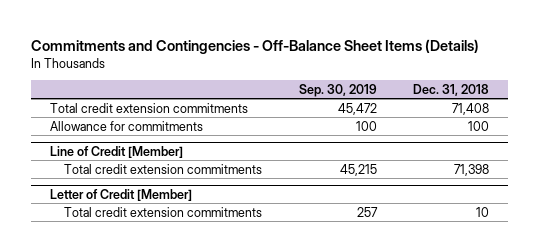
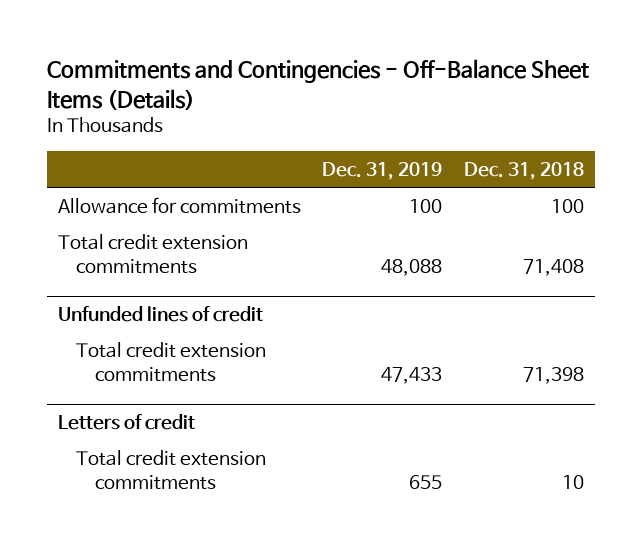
- | Sep. 30, 2019 | Dec. 31, 2018
+ | Dec. 31, 2019 | Dec. 31, 2018
- Line of Credit [Member]
moved down: Total credit extension commitments | 48,088 | 71,408
+ Unfunded lines of credit
- Letter of Credit [Member]
+ Letters of credit

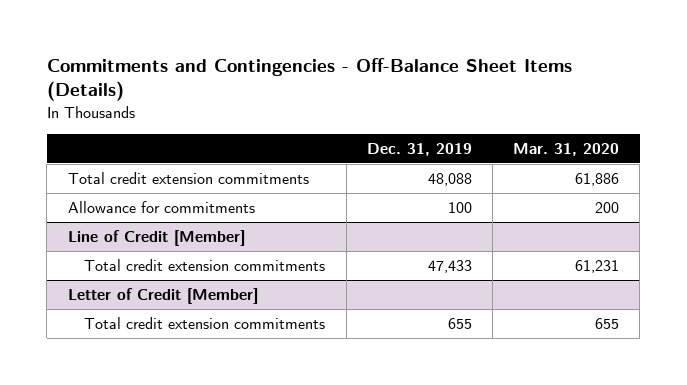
- | Dec. 31, 2019 | Dec. 31, 2018
+ | Dec. 31, 2019 | Mar. 31, 2020
- Unfunded lines of credit
moved down: Allowance for commitments | 100 | 200
+ Line of Credit [Member]
- Letters of credit
+ Letter of Credit [Member]

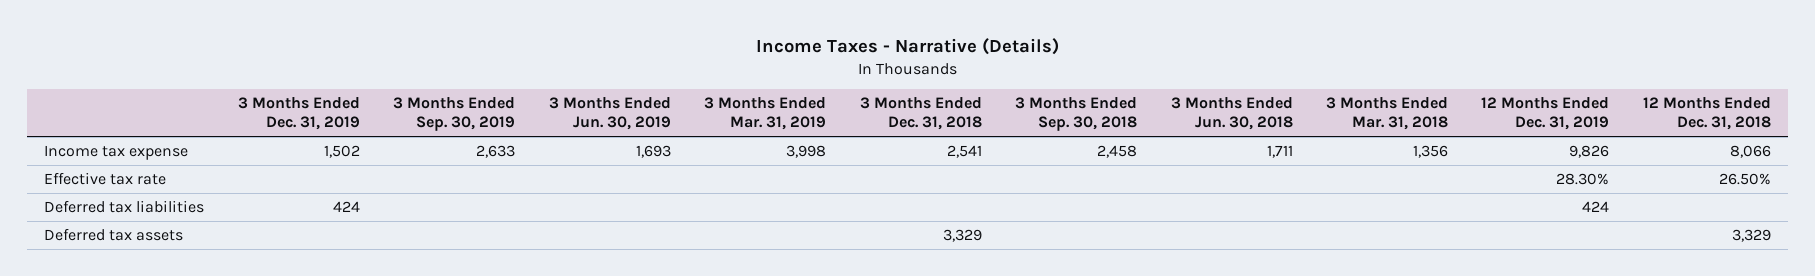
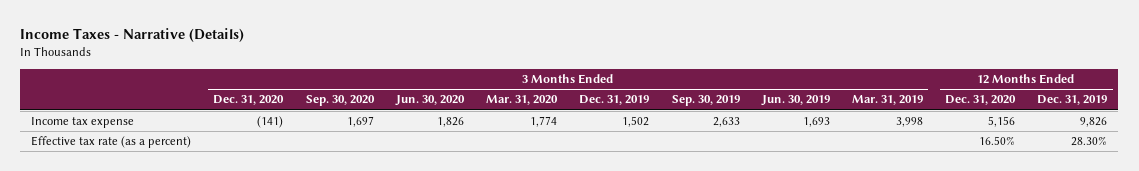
- | 3 Months Ended Dec. 31, 2019 | 3 Months Ended Sep. 30, 2019 | 3 Months Ended Jun. 30, 2019 | 3 Months Ended Mar. 31, 2019 | 3 Months Ended Dec. 31, 2018 | 3 Months Ended Sep. 30, 2018 | 3 Months Ended Jun. 30, 2018 | 3 Months Ended Mar. 31, 2018 | 12 Months Ended Dec. 31, 2019 | 12 Months Ended Dec. 31, 2018
+ | 3 Months Ended Dec. 31, 2020 | 3 Months Ended Sep. 30, 2020 | 3 Months Ended Jun. 30, 2020 | 3 Months Ended Mar. 31, 2020 | 3 Months Ended Dec. 31, 2019 | 3 Months Ended Sep. 30, 2019 | 3 Months Ended Jun. 30, 2019 | 3 Months Ended Mar. 31, 2019 | 12 Months Ended Dec. 31, 2020 | 12 Months Ended Dec. 31, 2019
- Effective tax rate | | | | | | | | | 28.30% | 26.50%
- Deferred tax liabilities | 424 | | | | | | | | 424 |
- Deferred tax assets | | | | | 3,329 | | | | | 3,329
+ Effective tax rate (as a percent) | | | | | | | | | 16.50% | 28.30%

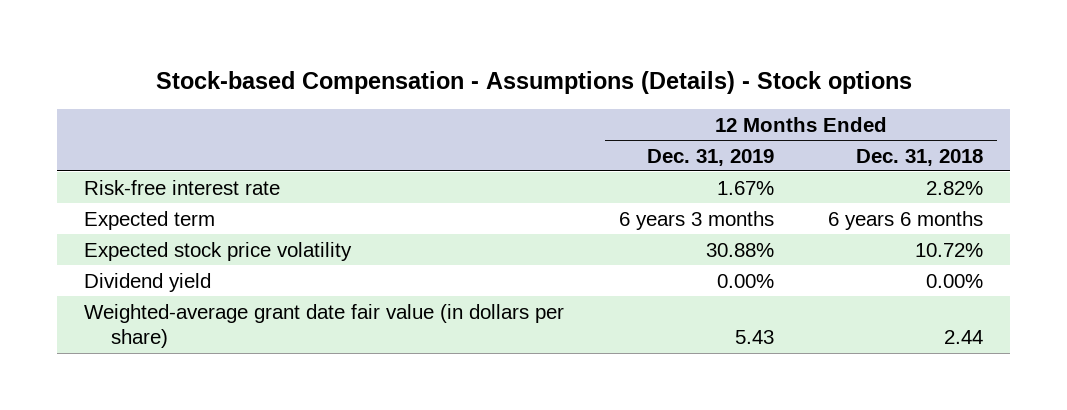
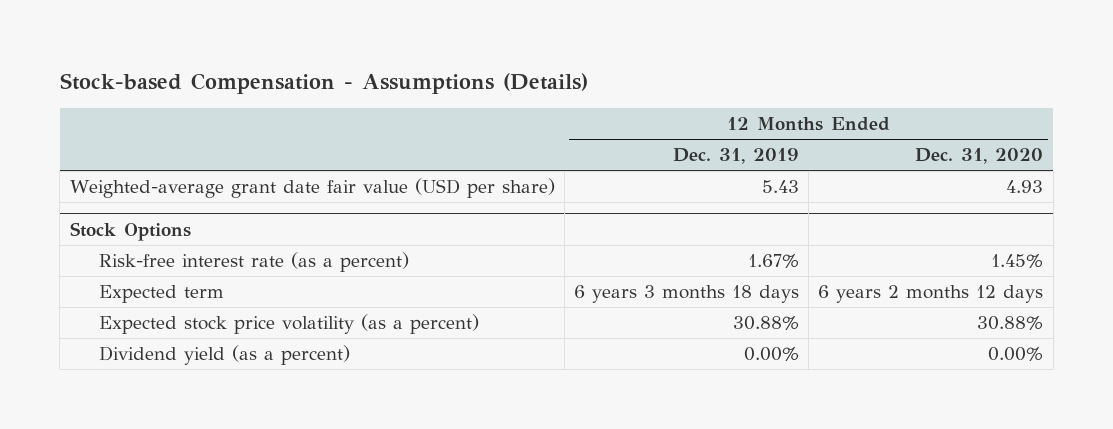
- Stock-based Compensation - Assumptions (Details) - Stock options
+ Stock-based Compensation - Assumptions (Details)
- | 12 Months Ended Dec. 31, 2019 | 12 Months Ended Dec. 31, 2018
+ | 12 Months Ended Dec. 31, 2019 | 12 Months Ended Dec. 31, 2020
- Risk-free interest rate | 1.67% | 2.82%
- Expected term | 6 years 3 months | 6 years 6 months
- Expected stock price volatility | 30.88% | 10.72%
- Dividend yield | 0.00% | 0.00%
- Weighted-average grant date fair value (in dollars per share) | 5.43 | 2.44
+ Weighted-average grant date fair value (USD per share) | 5.43 | 4.93
+ Stock Options
+ Risk-free interest rate (as a percent) | 1.67% | 1.45%
+ Expected term | 6 years 3 months 18 days | 6 years 2 months 12 days
+ Expected stock price volatility (as a percent) | 30.88% | 30.88%
+ Dividend yield (as a percent) | 0.00% | 0.00%

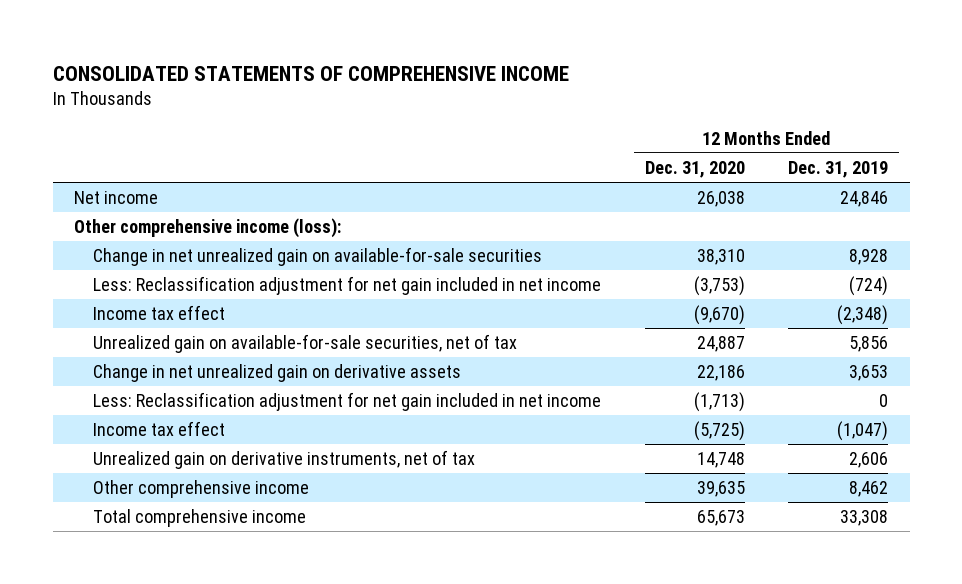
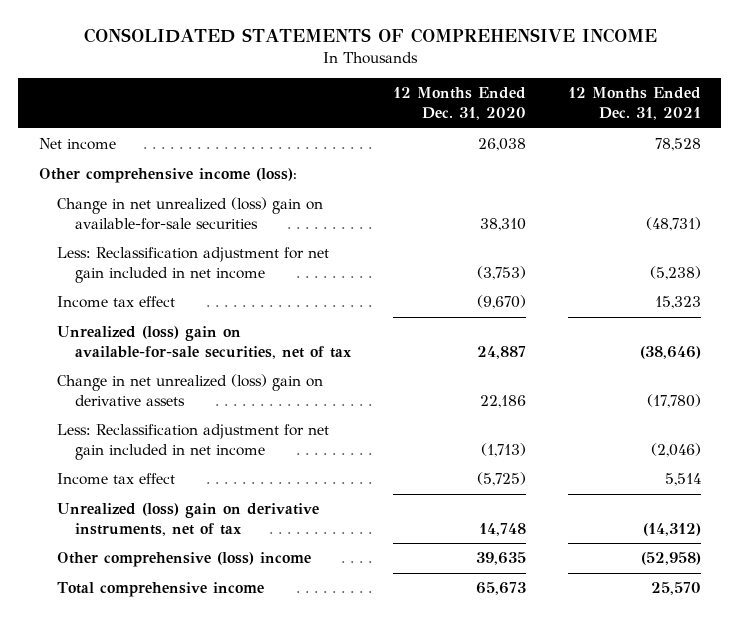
- | 12 Months Ended Dec. 31, 2020 | 12 Months Ended Dec. 31, 2019
+ | 12 Months Ended Dec. 31, 2020 | 12 Months Ended Dec. 31, 2021
- Change in net unrealized gain on available-for-sale securities | 38,310 | 8,928
+ Change in net unrealized (loss) gain on available-for-sale securities | 38,310 | (48,731)
- Unrealized gain on available-for-sale securities, net of tax | 24,887 | 5,856
- Change in net unrealized gain on derivative assets | 22,186 | 3,653
+ Unrealized (loss) gain on available-for-sale securities, net of tax | 24,887 | (38,646)
+ Change in net unrealized (loss) gain on derivative assets | 22,186 | (17,780)
- Unrealized gain on derivative instruments, net of tax | 14,748 | 2,606
- Other comprehensive income | 39,635 | 8,462
+ Unrealized (loss) gain on derivative instruments, net of tax | 14,748 | (14,312)
+ Other comprehensive (loss) income | 39,635 | (52,958)

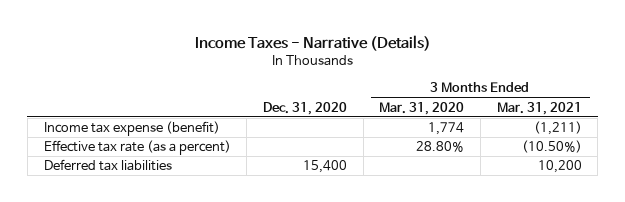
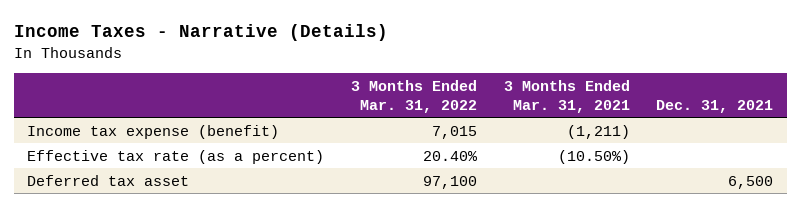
- | Dec. 31, 2020 | 3 Months Ended Mar. 31, 2020 | 3 Months Ended Mar. 31, 2021
+ | 3 Months Ended Mar. 31, 2022 | 3 Months Ended Mar. 31, 2021 | Dec. 31, 2021
- Deferred tax liabilities | 15,400 | | 10,200
+ Deferred tax asset | 97,100 | | 6,500

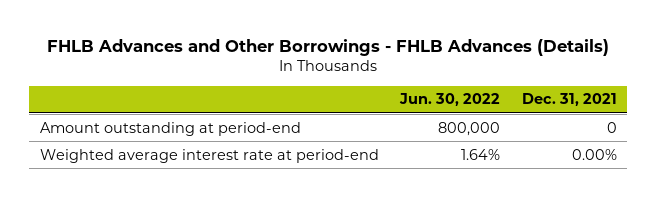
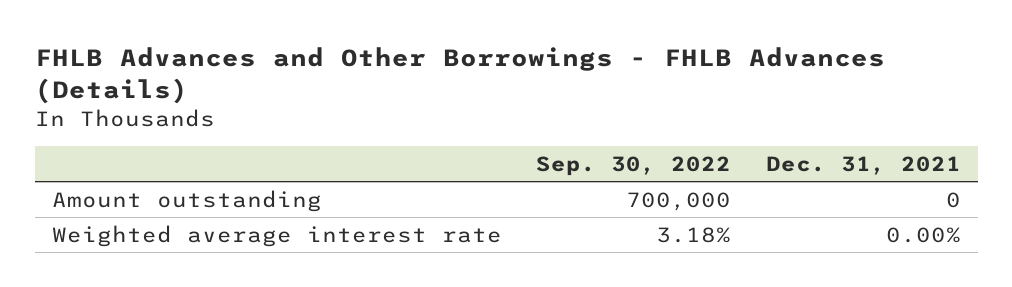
- | Jun. 30, 2022 | Dec. 31, 2021
+ | Sep. 30, 2022 | Dec. 31, 2021
- Amount outstanding at period-end | 800,000 | 0
- Weighted average interest rate at period-end | 1.64% | 0.00%
+ Amount outstanding | 700,000 | 0
+ Weighted average interest rate | 3.18% | 0.00%

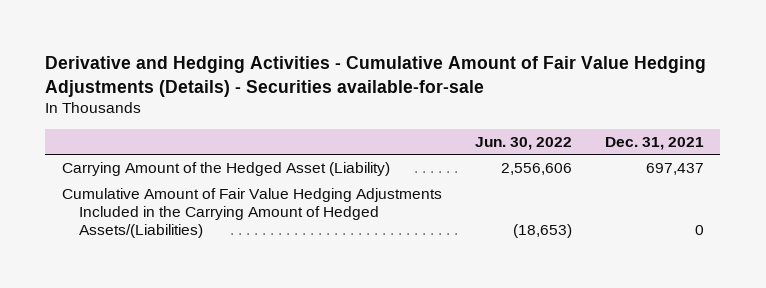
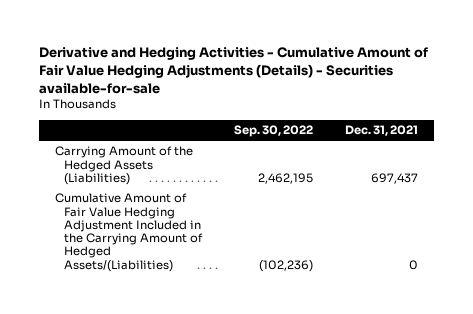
- | Jun. 30, 2022 | Dec. 31, 2021
+ | Sep. 30, 2022 | Dec. 31, 2021
- Carrying Amount of the Hedged Asset (Liability) | 2,556,606 | 697,437
- Cumulative Amount of Fair Value Hedging Adjustments Included in the Carrying Amount of Hedged Assets/(Liabilities) | (18,653) | 0
+ Carrying Amount of the Hedged Assets (Liabilities) | 2,462,195 | 697,437
+ Cumulative Amount of Fair Value Hedging Adjustment Included in the Carrying Amount of Hedged Assets/(Liabilities) | (102,236) | 0

